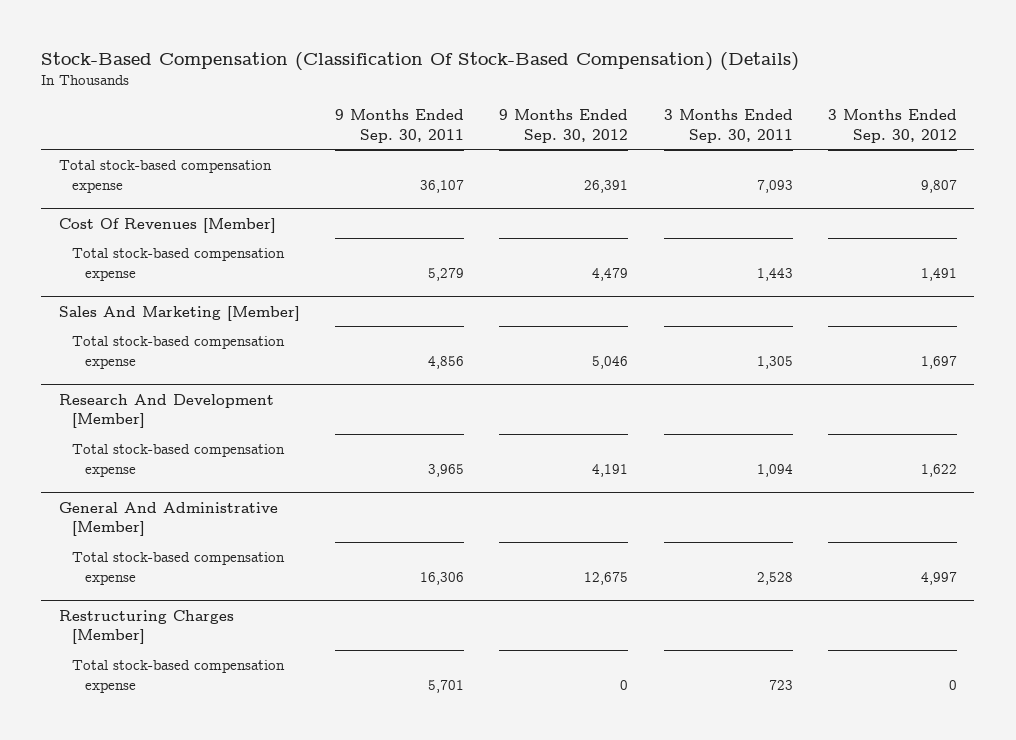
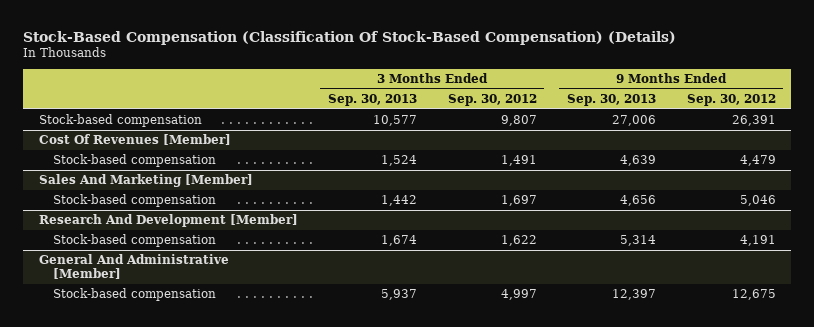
- | 9 Months Ended Sep. 30, 2011 | 9 Months Ended Sep. 30, 2012 | 3 Months Ended Sep. 30, 2011 | 3 Months Ended Sep. 30, 2012
+ | 3 Months Ended Sep. 30, 2013 | 3 Months Ended Sep. 30, 2012 | 9 Months Ended Sep. 30, 2013 | 9 Months Ended Sep. 30, 2012
- Total stock-based compensation expense | 36,107 | 26,391 | 7,093 | 9,807
+ Stock-based compensation | 10,577 | 9,807 | 27,006 | 26,391
@ Cost Of Revenues [Member]
- Total stock-based compensation expense | 5,279 | 4,479 | 1,443 | 1,491
+ Stock-based compensation | 1,524 | 1,491 | 4,639 | 4,479
@ Sales And Marketing [Member]
- Total stock-based compensation expense | 4,856 | 5,046 | 1,305 | 1,697
+ Stock-based compensation | 1,442 | 1,697 | 4,656 | 5,046
@ Research And Development [Member]
- Total stock-based compensation expense | 3,965 | 4,191 | 1,094 | 1,622
+ Stock-based compensation | 1,674 | 1,622 | 5,314 | 4,191
@ General And Administrative [Member]
- Total stock-based compensation expense | 16,306 | 12,675 | 2,528 | 4,997
- Restructuring Charges [Member]
- Total stock-based compensation expense | 5,701 | 0 | 723 | 0
@ General And Administrative [Member]
+ Stock-based compensation | 5,937 | 4,997 | 12,397 | 12,675

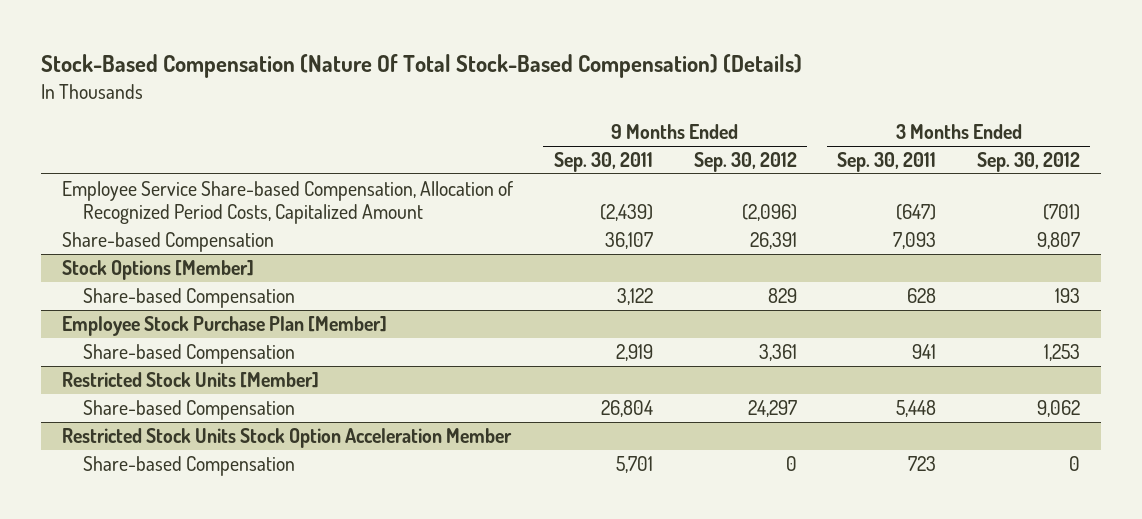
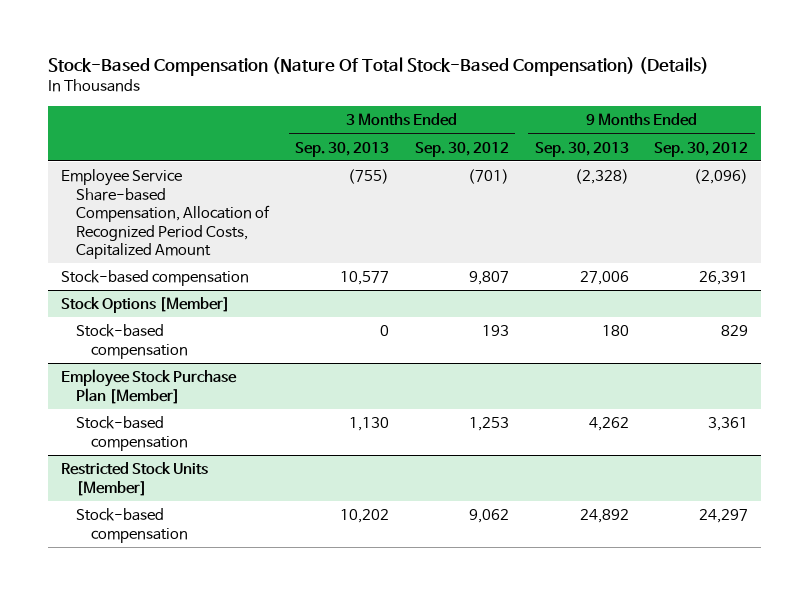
- | 9 Months Ended Sep. 30, 2011 | 9 Months Ended Sep. 30, 2012 | 3 Months Ended Sep. 30, 2011 | 3 Months Ended Sep. 30, 2012
+ | 3 Months Ended Sep. 30, 2013 | 3 Months Ended Sep. 30, 2012 | 9 Months Ended Sep. 30, 2013 | 9 Months Ended Sep. 30, 2012
- Share-based Compensation | 36,107 | 26,391 | 7,093 | 9,807
+ Stock-based compensation | 10,577 | 9,807 | 27,006 | 26,391
@ Stock Options [Member]
- Share-based Compensation | 3,122 | 829 | 628 | 193
+ Stock-based compensation | 0 | 193 | 180 | 829
@ Employee Stock Purchase Plan [Member]
- Share-based Compensation | 2,919 | 3,361 | 941 | 1,253
+ Stock-based compensation | 1,130 | 1,253 | 4,262 | 3,361
@ Restricted Stock Units [Member]
- Share-based Compensation | 26,804 | 24,297 | 5,448 | 9,062
- Restricted Stock Units Stock Option Acceleration Member
- Share-based Compensation | 5,701 | 0 | 723 | 0
@ Restricted Stock Units [Member]
+ Stock-based compensation | 10,202 | 9,062 | 24,892 | 24,297

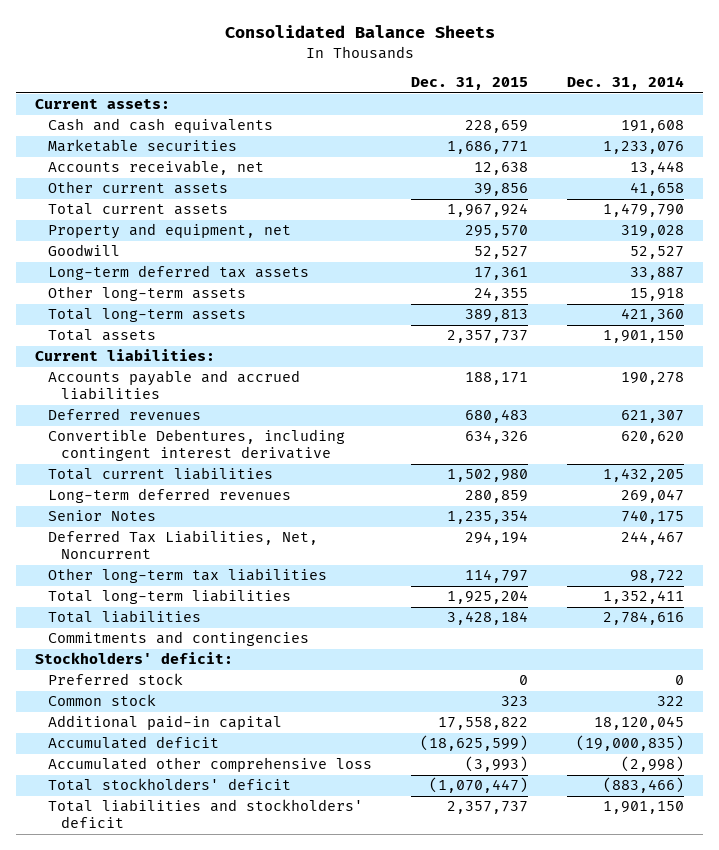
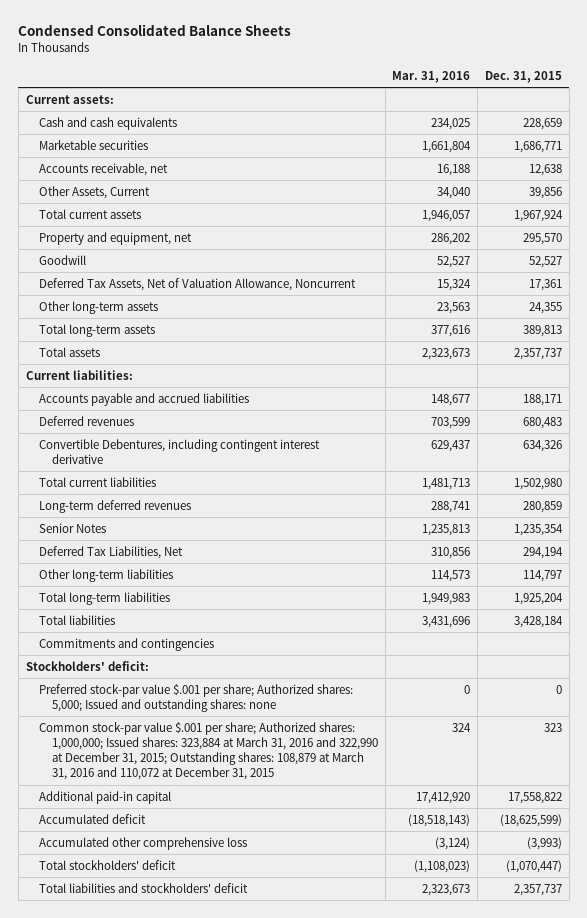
- Consolidated Balance Sheets
+ Condensed Consolidated Balance Sheets
- | Dec. 31, 2015 | Dec. 31, 2014
+ | Mar. 31, 2016 | Dec. 31, 2015
- Other current assets | 39,856 | 41,658
+ Other Assets, Current | 34,040 | 39,856
- Long-term deferred tax assets | 17,361 | 33,887
+ Deferred Tax Assets, Net of Valuation Allowance, Noncurrent | 15,324 | 17,361
- Deferred Tax Liabilities, Net, Noncurrent | 294,194 | 244,467
- Other long-term tax liabilities | 114,797 | 98,722
+ Deferred Tax Liabilities, Net | 310,856 | 294,194
+ Other long-term liabilities | 114,573 | 114,797
- Preferred stock | 0 | 0
- Common stock | 323 | 322
+ Preferred stock-par value $.001 per share; Authorized shares: 5,000; Issued and outstanding shares: none | 0 | 0
+ Common stock-par value $.001 per share; Authorized shares: 1,000,000; Issued shares: 323,884 at March 31, 2016 and 322,990 at December 31, 2015; Outstanding shares: 108,879 at March 31, 2016 and 110,072 at December 31, 2015 | 324 | 323

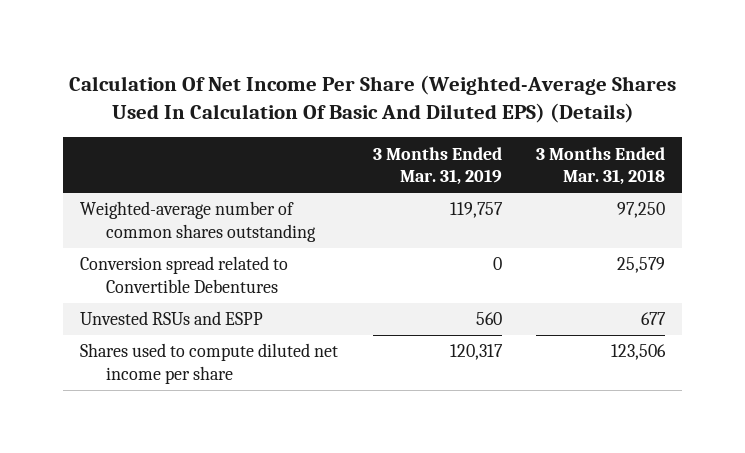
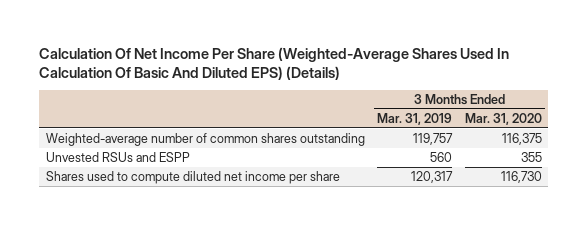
- | 3 Months Ended Mar. 31, 2019 | 3 Months Ended Mar. 31, 2018
+ | 3 Months Ended Mar. 31, 2019 | 3 Months Ended Mar. 31, 2020
- Conversion spread related to Convertible Debentures | 0 | 25,579

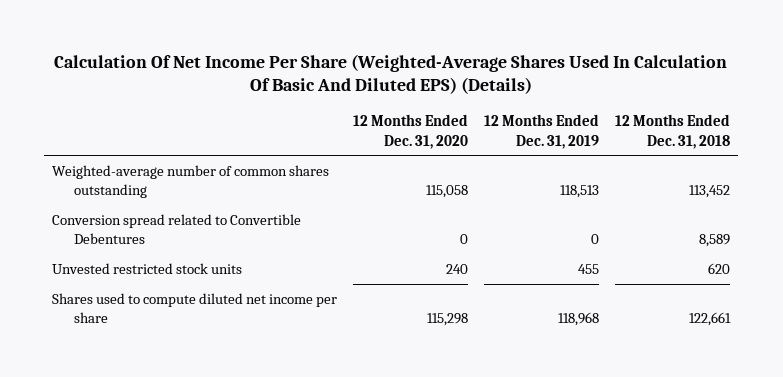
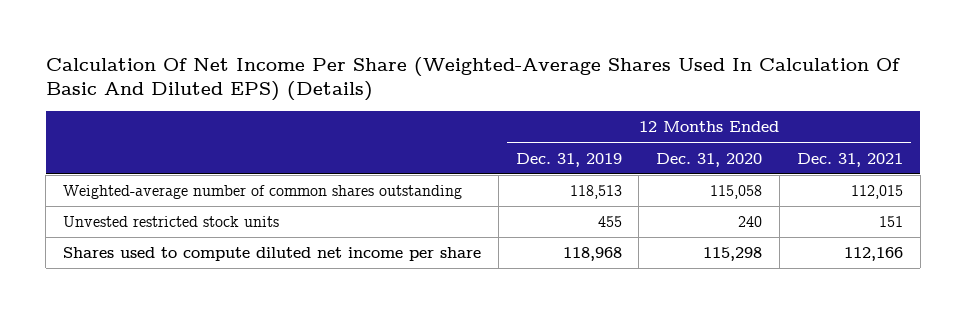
- | 12 Months Ended Dec. 31, 2020 | 12 Months Ended Dec. 31, 2019 | 12 Months Ended Dec. 31, 2018
+ | 12 Months Ended Dec. 31, 2019 | 12 Months Ended Dec. 31, 2020 | 12 Months Ended Dec. 31, 2021
- Conversion spread related to Convertible Debentures | 0 | 0 | 8,589

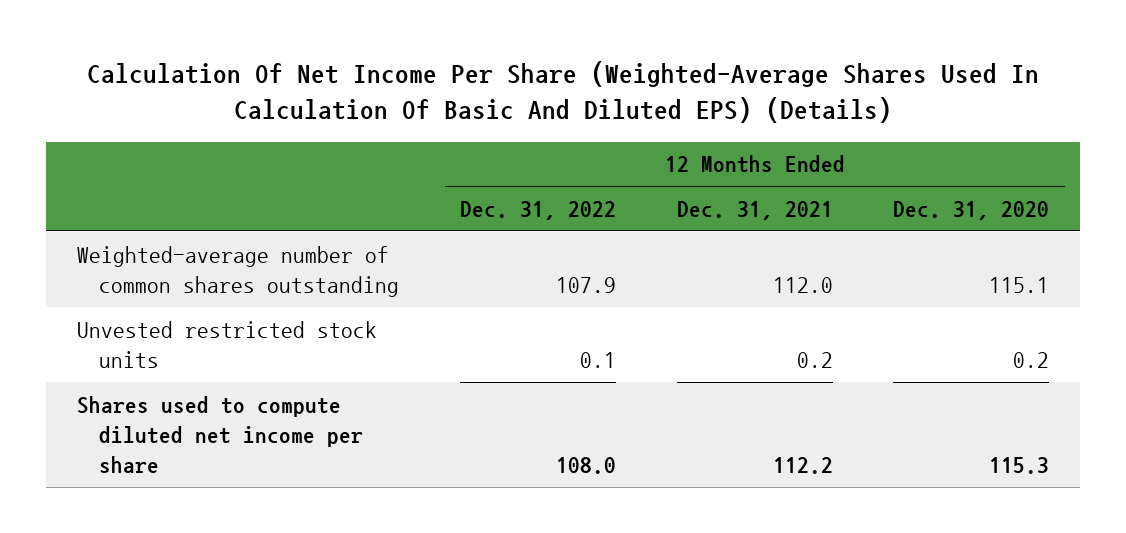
- | 12 Months Ended Dec. 31, 2019 | 12 Months Ended Dec. 31, 2020 | 12 Months Ended Dec. 31, 2021
+ | 12 Months Ended Dec. 31, 2022 | 12 Months Ended Dec. 31, 2021 | 12 Months Ended Dec. 31, 2020
- Weighted-average number of common shares outstanding | 118,513 | 115,058 | 112,015
- Unvested restricted stock units | 455 | 240 | 151
- Shares used to compute diluted net income per share | 118,968 | 115,298 | 112,166
+ Weighted-average number of common shares outstanding | 107.9 | 112.0 | 115.1
+ Unvested restricted stock units | 0.1 | 0.2 | 0.2
+ Shares used to compute diluted net income per share | 108.0 | 112.2 | 115.3

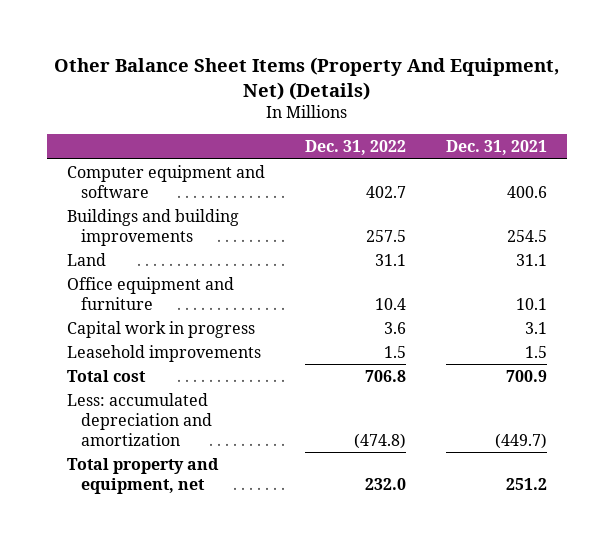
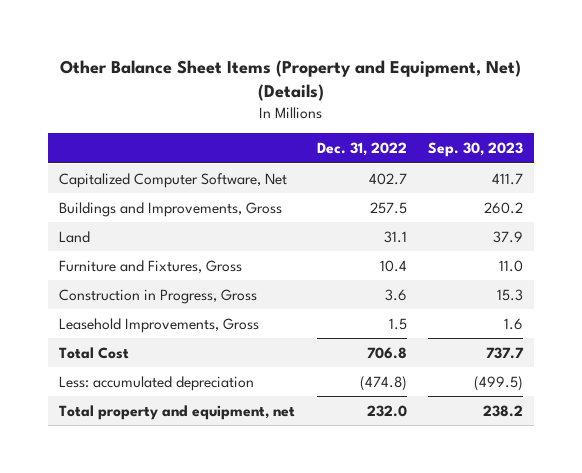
- Other Balance Sheet Items (Property And Equipment, Net) (Details)
+ Other Balance Sheet Items (Property and Equipment, Net) (Details)
- | Dec. 31, 2022 | Dec. 31, 2021
+ | Dec. 31, 2022 | Sep. 30, 2023
- Computer equipment and software | 402.7 | 400.6
- Buildings and building improvements | 257.5 | 254.5
+ Capitalized Computer Software, Net | 402.7 | 411.7
+ Buildings and Improvements, Gross | 257.5 | 260.2
- Office equipment and furniture | 10.4 | 10.1
- Capital work in progress | 3.6 | 3.1
- Leasehold improvements | 1.5 | 1.5
- Total cost | 706.8 | 700.9
- Less: accumulated depreciation and amortization | (474.8) | (449.7)
+ Furniture and Fixtures, Gross | 10.4 | 11.0
+ Construction in Progress, Gross | 3.6 | 15.3
+ Leasehold Improvements, Gross | 1.5 | 1.6
+ Total Cost | 706.8 | 737.7
+ Less: accumulated depreciation | (474.8) | (499.5)

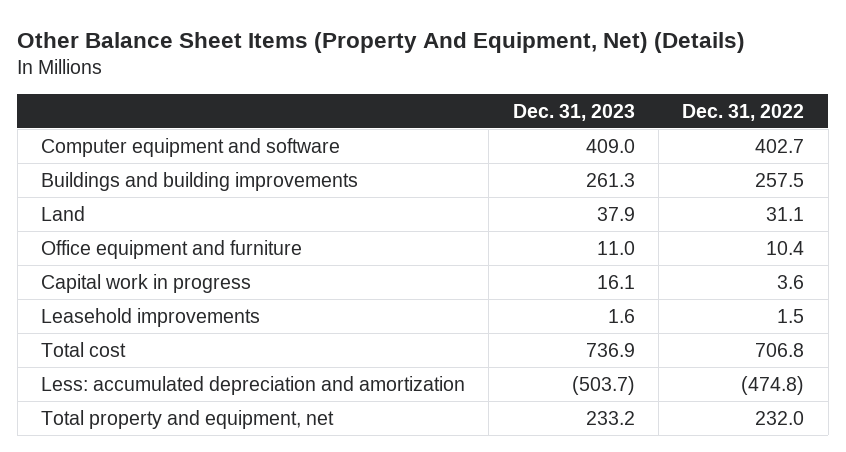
- Other Balance Sheet Items (Property and Equipment, Net) (Details)
+ Other Balance Sheet Items (Property And Equipment, Net) (Details)
- | Dec. 31, 2022 | Sep. 30, 2023
+ | Dec. 31, 2023 | Dec. 31, 2022
- Capitalized Computer Software, Net | 402.7 | 411.7
- Buildings and Improvements, Gross | 257.5 | 260.2
+ Computer equipment and software | 409.0 | 402.7
+ Buildings and building improvements | 261.3 | 257.5
- Furniture and Fixtures, Gross | 10.4 | 11.0
- Construction in Progress, Gross | 3.6 | 15.3
- Leasehold Improvements, Gross | 1.5 | 1.6
- Total Cost | 706.8 | 737.7
- Less: accumulated depreciation | (474.8) | (499.5)
+ Office equipment and furniture | 11.0 | 10.4
+ Capital work in progress | 16.1 | 3.6
+ Leasehold improvements | 1.6 | 1.5
+ Total cost | 736.9 | 706.8
+ Less: accumulated depreciation and amortization | (503.7) | (474.8)

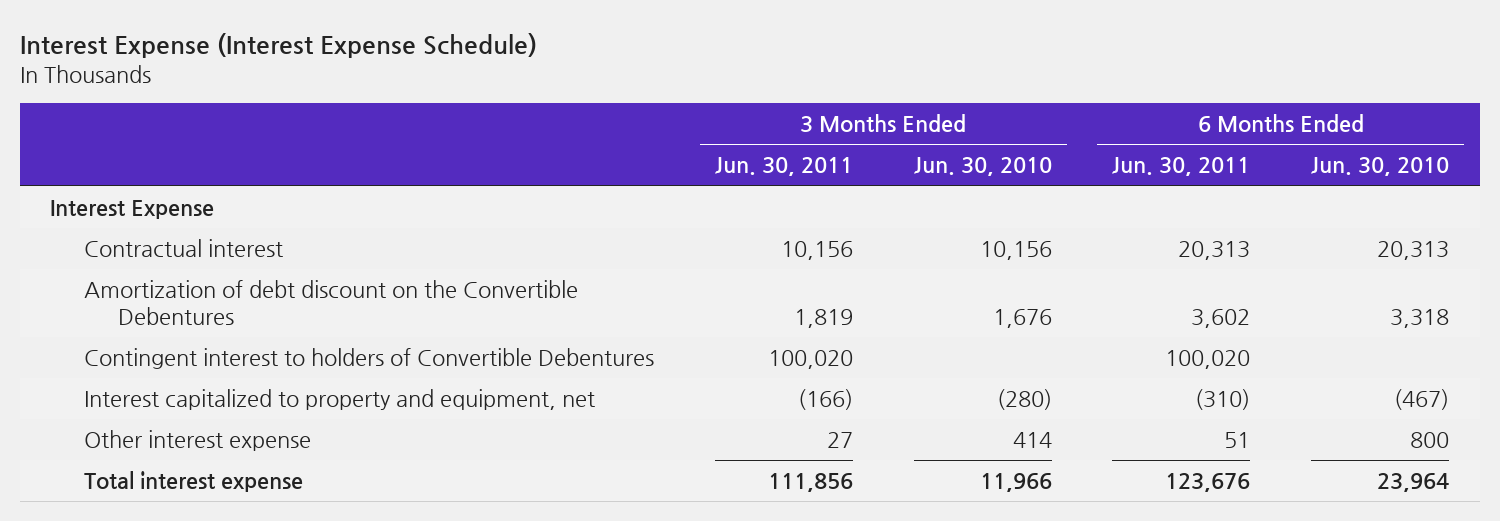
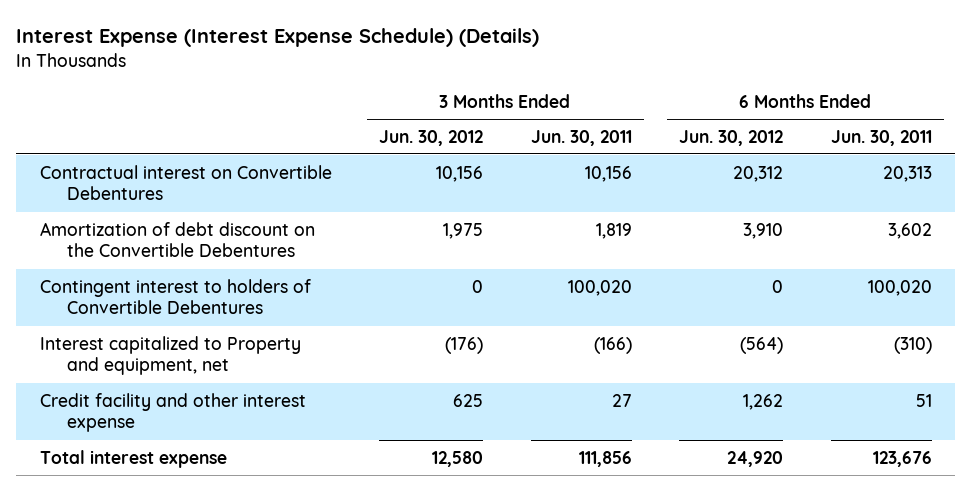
- Interest Expense (Interest Expense Schedule)
+ Interest Expense (Interest Expense Schedule) (Details)
- | 3 Months Ended Jun. 30, 2011 | 3 Months Ended Jun. 30, 2010 | 6 Months Ended Jun. 30, 2011 | 6 Months Ended Jun. 30, 2010
+ | 3 Months Ended Jun. 30, 2012 | 3 Months Ended Jun. 30, 2011 | 6 Months Ended Jun. 30, 2012 | 6 Months Ended Jun. 30, 2011
- Interest Expense
- Contractual interest | 10,156 | 10,156 | 20,313 | 20,313
+ Contractual interest on Convertible Debentures | 10,156 | 10,156 | 20,312 | 20,313
- Interest capitalized to property and equipment, net | (166) | (280) | (310) | (467)
- Other interest expense | 27 | 414 | 51 | 800
+ Interest capitalized to Property and equipment, net | (176) | (166) | (564) | (310)
+ Credit facility and other interest expense | 625 | 27 | 1,262 | 51

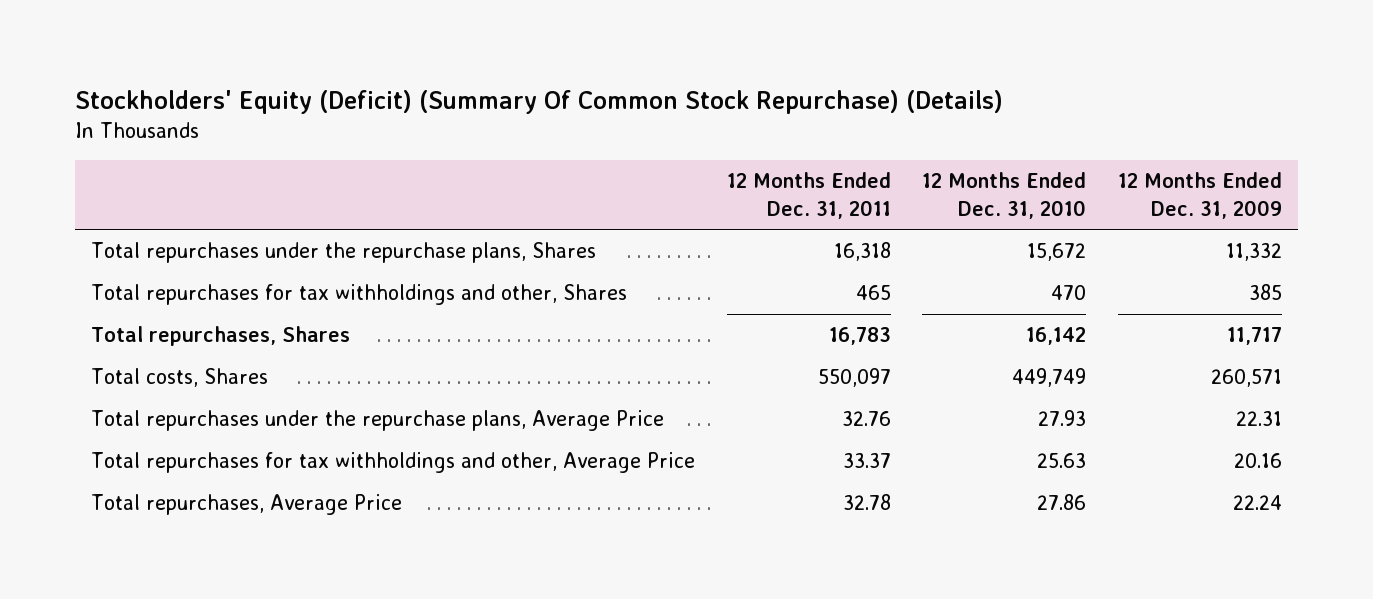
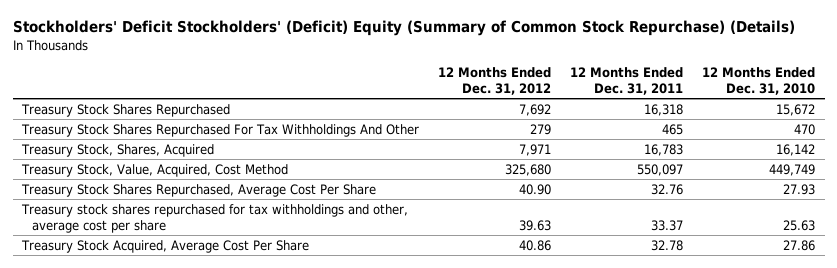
- Stockholders' Equity (Deficit) (Summary Of Common Stock Repurchase) (Details)
+ Stockholders' Deficit Stockholders' (Deficit) Equity (Summary of Common Stock Repurchase) (Details)
- | 12 Months Ended Dec. 31, 2011 | 12 Months Ended Dec. 31, 2010 | 12 Months Ended Dec. 31, 2009
+ | 12 Months Ended Dec. 31, 2012 | 12 Months Ended Dec. 31, 2011 | 12 Months Ended Dec. 31, 2010
- Total repurchases under the repurchase plans, Shares | 16,318 | 15,672 | 11,332
- Total repurchases for tax withholdings and other, Shares | 465 | 470 | 385
- Total repurchases, Shares | 16,783 | 16,142 | 11,717
- Total costs, Shares | 550,097 | 449,749 | 260,571
- Total repurchases under the repurchase plans, Average Price | 32.76 | 27.93 | 22.31
- Total repurchases for tax withholdings and other, Average Price | 33.37 | 25.63 | 20.16
- Total repurchases, Average Price | 32.78 | 27.86 | 22.24
+ Treasury Stock Shares Repurchased | 7,692 | 16,318 | 15,672
+ Treasury Stock Shares Repurchased For Tax Withholdings And Other | 279 | 465 | 470
+ Treasury Stock, Shares, Acquired | 7,971 | 16,783 | 16,142
+ Treasury Stock, Value, Acquired, Cost Method | 325,680 | 550,097 | 449,749
+ Treasury Stock Shares Repurchased, Average Cost Per Share | 40.90 | 32.76 | 27.93
+ Treasury stock shares repurchased for tax withholdings and other, average cost per share | 39.63 | 33.37 | 25.63
+ Treasury Stock Acquired, Average Cost Per Share | 40.86 | 32.78 | 27.86

